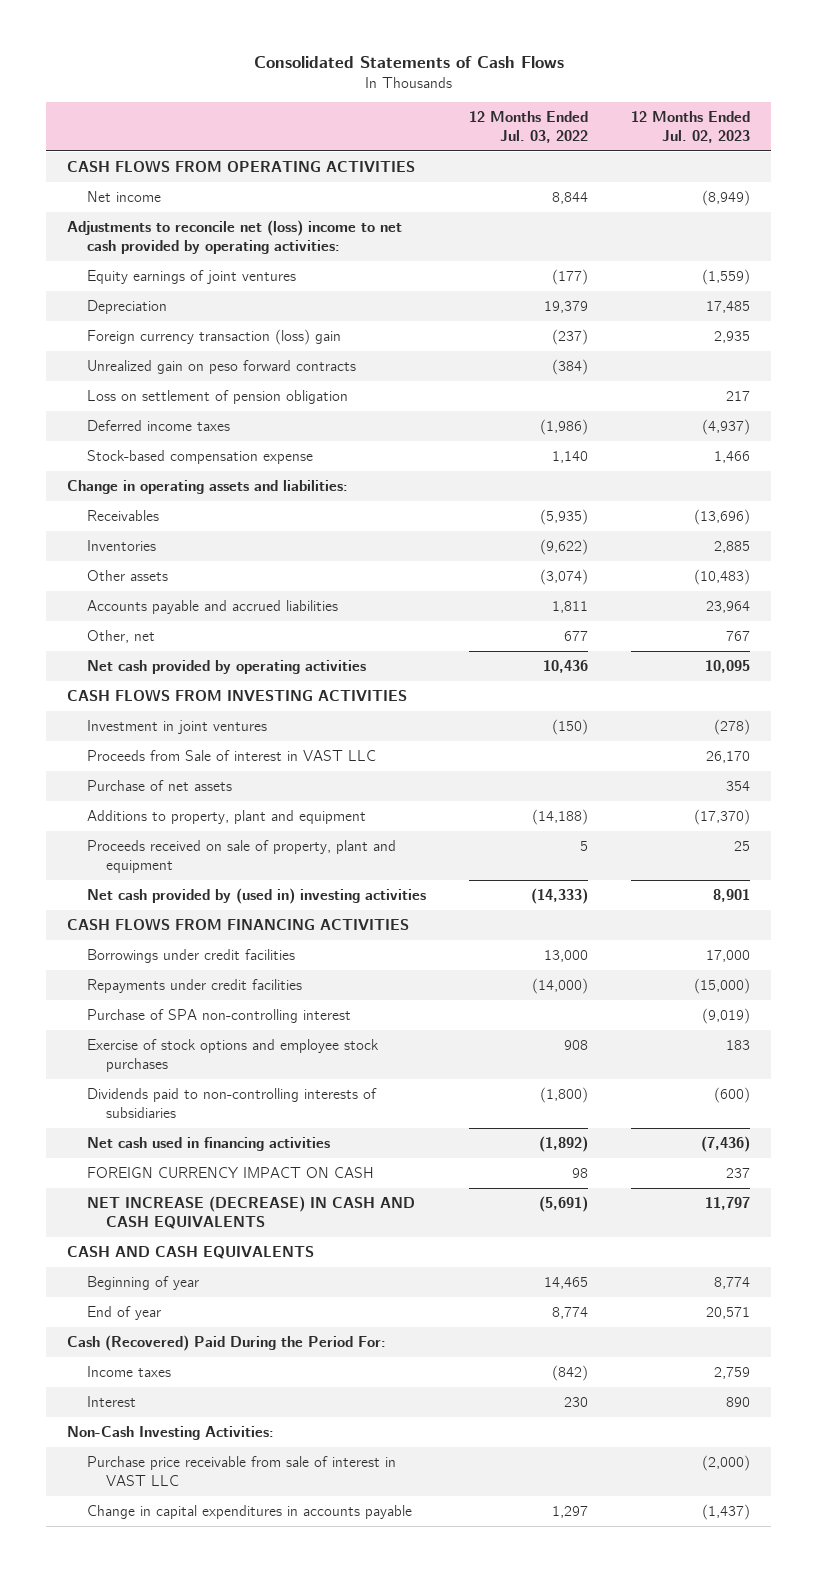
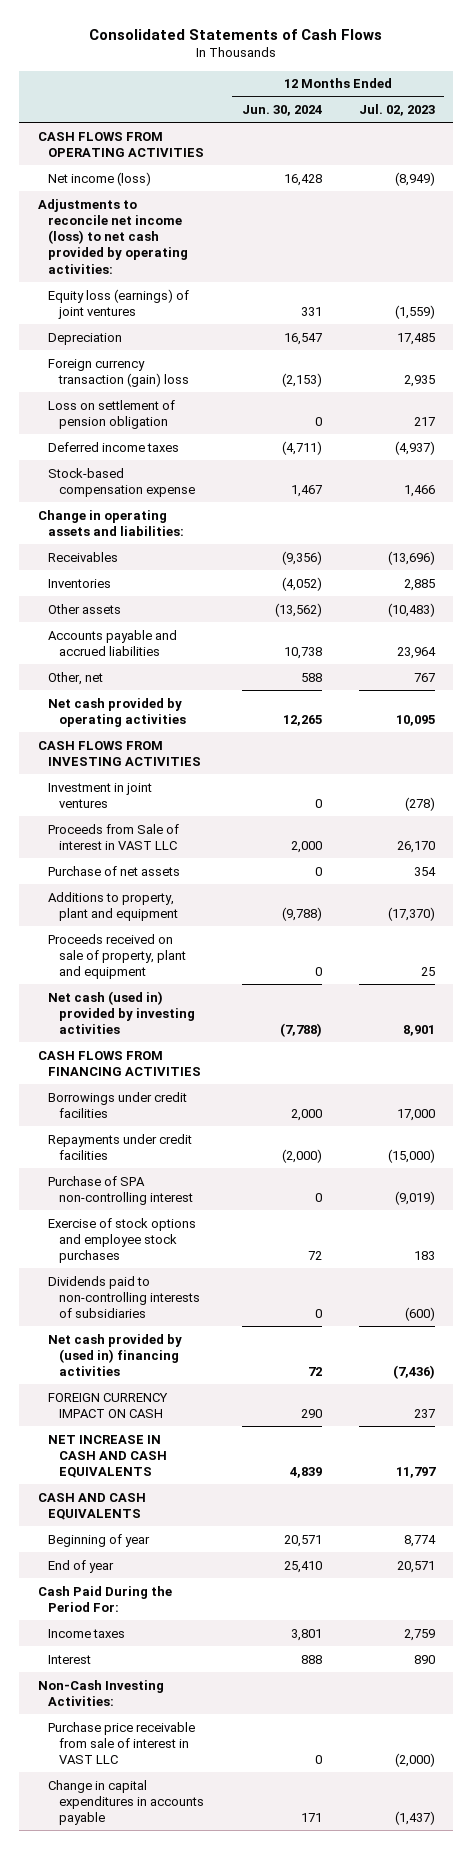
- | 12 Months Ended Jul. 03, 2022 | 12 Months Ended Jul. 02, 2023
+ | 12 Months Ended Jun. 30, 2024 | 12 Months Ended Jul. 02, 2023
- Net income | 8,844 | (8,949)
- Adjustments to reconcile net (loss) income to net cash provided by operating activities:
- Equity earnings of joint ventures | (177) | (1,559)
+ Net income (loss) | 16,428 | (8,949)
+ Adjustments to reconcile net income (loss) to net cash provided by operating activities:
+ Equity loss (earnings) of joint ventures | 331 | (1,559)
- Foreign currency transaction (loss) gain | (237) | 2,935
- Unrealized gain on peso forward contracts | (384) |
+ Foreign currency transaction (gain) loss | (2,153) | 2,935
- Net cash provided by (used in) investing activities | (14,333) | 8,901
+ Net cash (used in) provided by investing activities | (7,788) | 8,901
- Net cash used in financing activities | (1,892) | (7,436)
+ Net cash provided by (used in) financing activities | 72 | (7,436)
- NET INCREASE (DECREASE) IN CASH AND CASH EQUIVALENTS | (5,691) | 11,797
+ NET INCREASE IN CASH AND CASH EQUIVALENTS | 4,839 | 11,797
- Cash (Recovered) Paid During the Period For:
+ Cash Paid During the Period For:

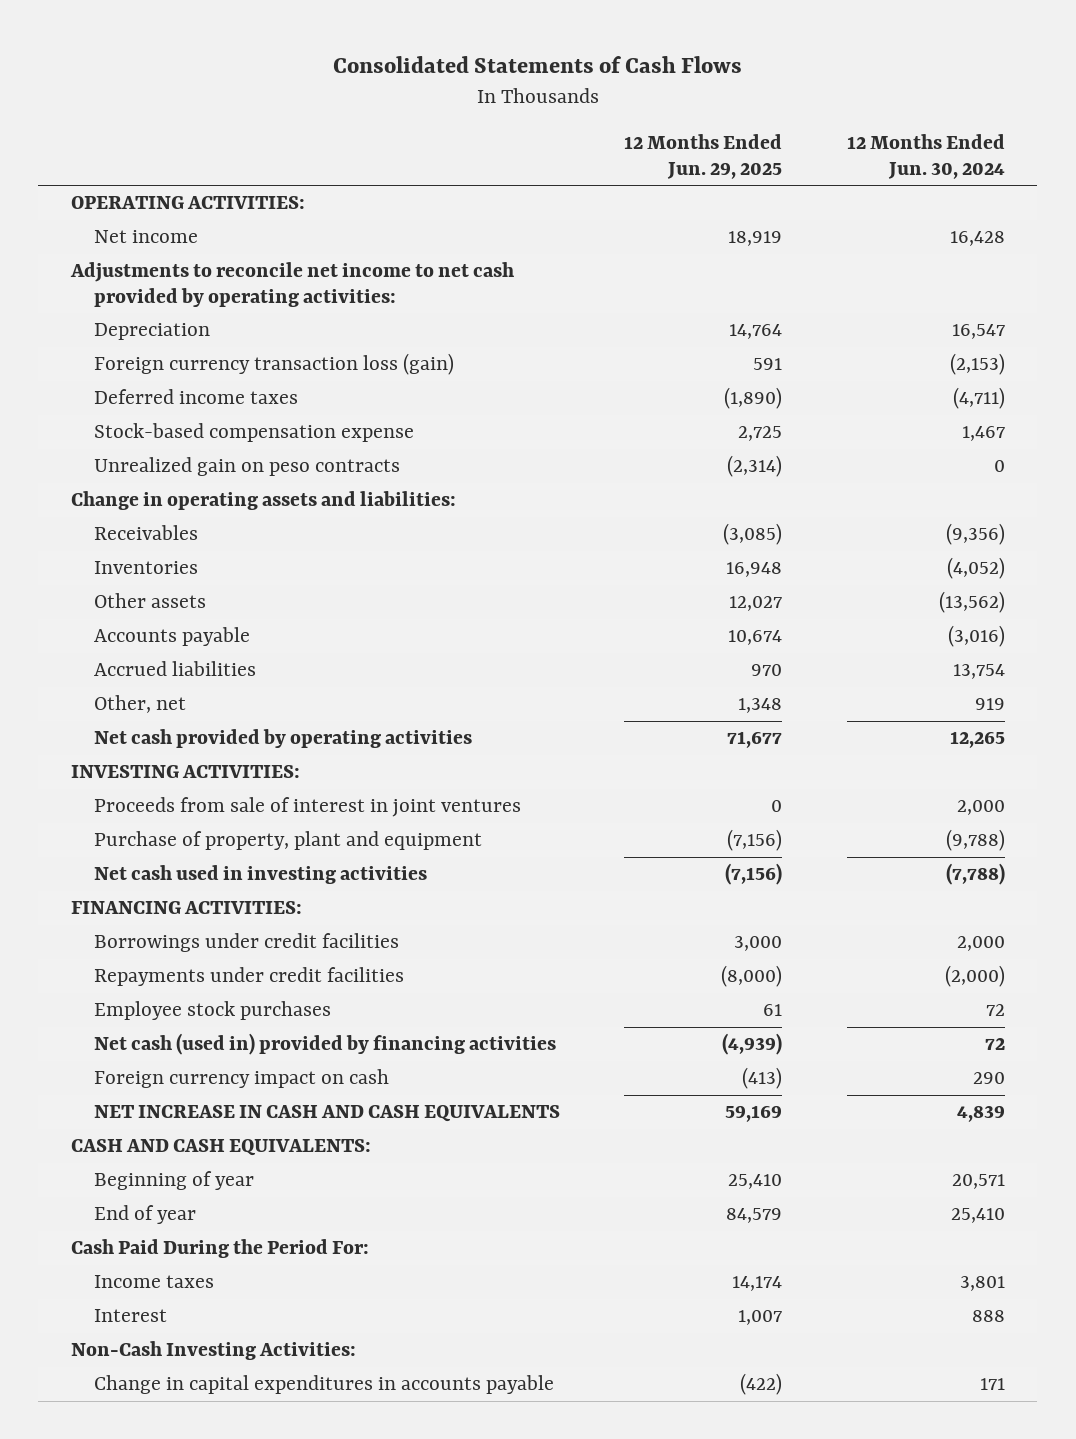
- | 12 Months Ended Jun. 30, 2024 | 12 Months Ended Jul. 02, 2023
+ | 12 Months Ended Jun. 29, 2025 | 12 Months Ended Jun. 30, 2024
- CASH FLOWS FROM OPERATING ACTIVITIES
- Net income (loss) | 16,428 | (8,949)
- Adjustments to reconcile net income (loss) to net cash provided by operating activities:
- Equity loss (earnings) of joint ventures | 331 | (1,559)
+ OPERATING ACTIVITIES:
+ Net income | 18,919 | 16,428
+ Adjustments to reconcile net income to net cash provided by operating activities:
- Foreign currency transaction (gain) loss | (2,153) | 2,935
- Loss on settlement of pension obligation | 0 | 217
+ Foreign currency transaction loss (gain) | 591 | (2,153)
+ Unrealized gain on peso contracts | (2,314) | 0
- Accounts payable and accrued liabilities | 10,738 | 23,964
- Other, net | 588 | 767
+ Accounts payable | 10,674 | (3,016)
+ Accrued liabilities | 970 | 13,754
+ Other, net | 1,348 | 919
- CASH FLOWS FROM INVESTING ACTIVITIES
- Investment in joint ventures | 0 | (278)
- Proceeds from Sale of interest in VAST LLC | 2,000 | 26,170
- Purchase of net assets | 0 | 354
- Additions to property, plant and equipment | (9,788) | (17,370)
- Proceeds received on sale of property, plant and equipment | 0 | 25
- Net cash (used in) provided by investing activities | (7,788) | 8,901
- CASH FLOWS FROM FINANCING ACTIVITIES
+ INVESTING ACTIVITIES:
+ Proceeds from sale of interest in joint ventures | 0 | 2,000
+ Purchase of property, plant and equipment | (7,156) | (9,788)
+ Net cash used in investing activities | (7,156) | (7,788)
+ FINANCING ACTIVITIES:
- Purchase of SPA non-controlling interest | 0 | (9,019)
- Exercise of stock options and employee stock purchases | 72 | 183
- Dividends paid to non-controlling interests of subsidiaries | 0 | (600)
- Net cash provided by (used in) financing activities | 72 | (7,436)
- FOREIGN CURRENCY IMPACT ON CASH | 290 | 237
+ Employee stock purchases | 61 | 72
+ Net cash (used in) provided by financing activities | (4,939) | 72
+ Foreign currency impact on cash | (413) | 290
- CASH AND CASH EQUIVALENTS
+ CASH AND CASH EQUIVALENTS:
- Purchase price receivable from sale of interest in VAST LLC | 0 | (2,000)

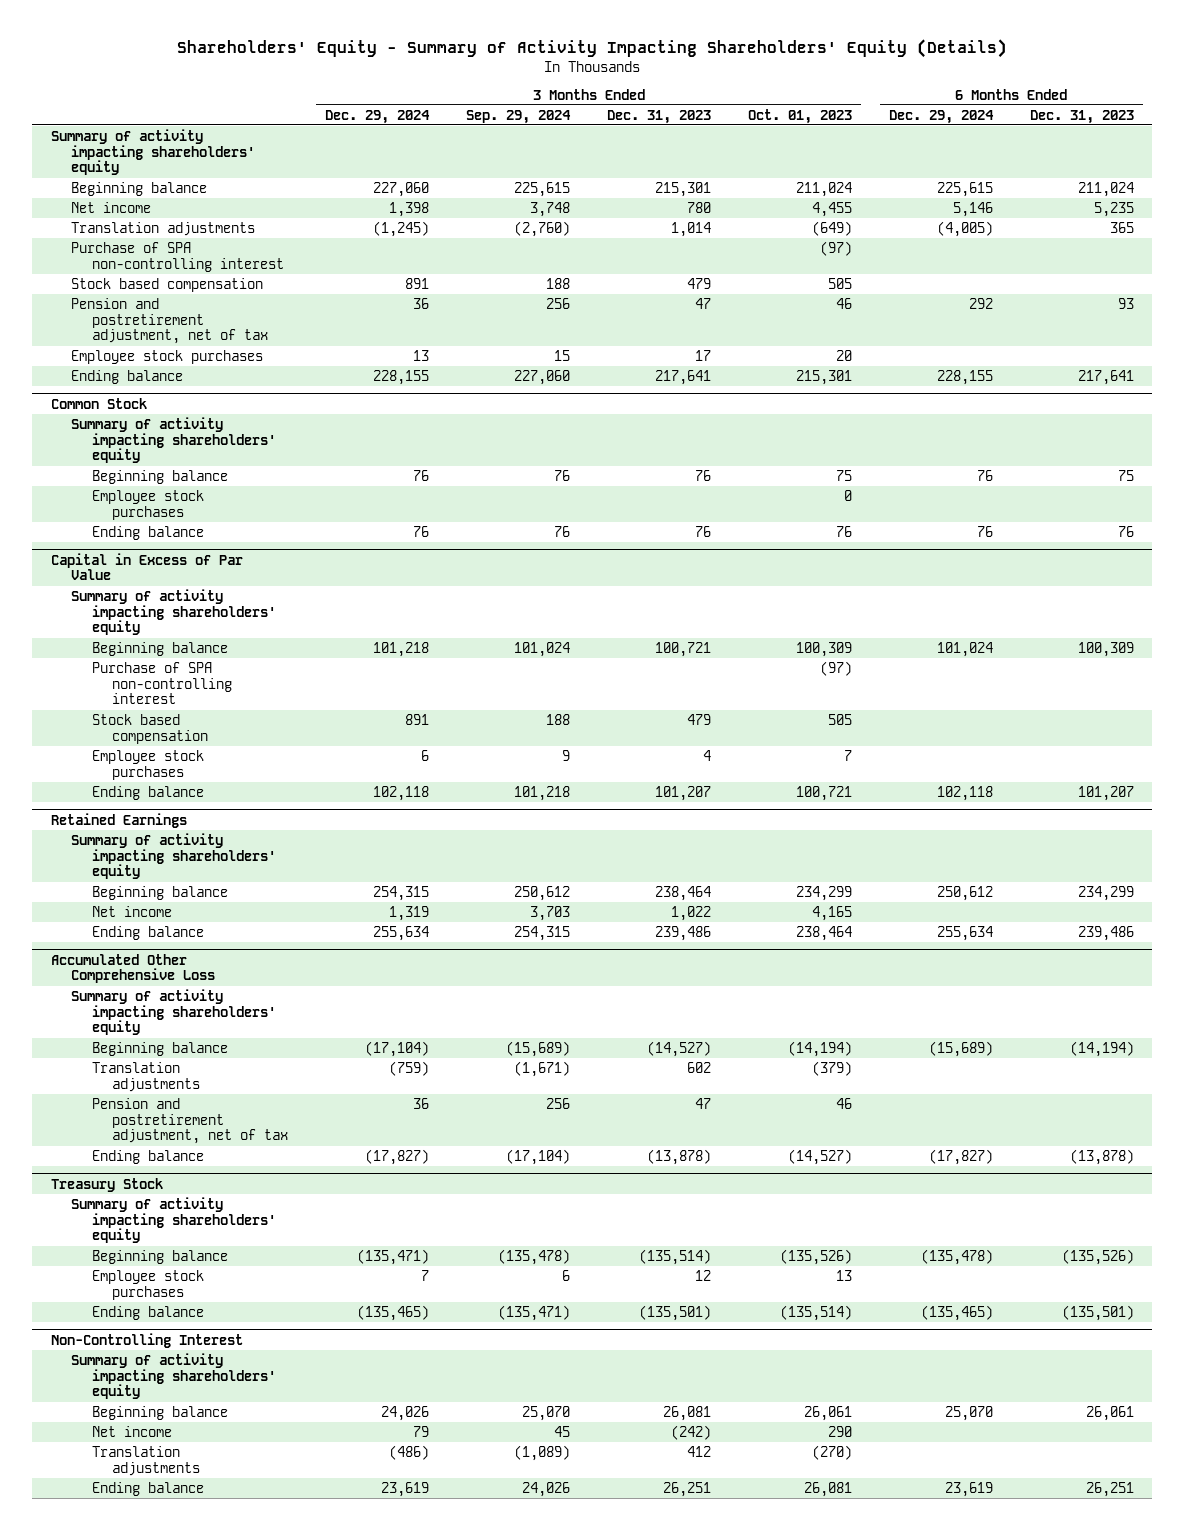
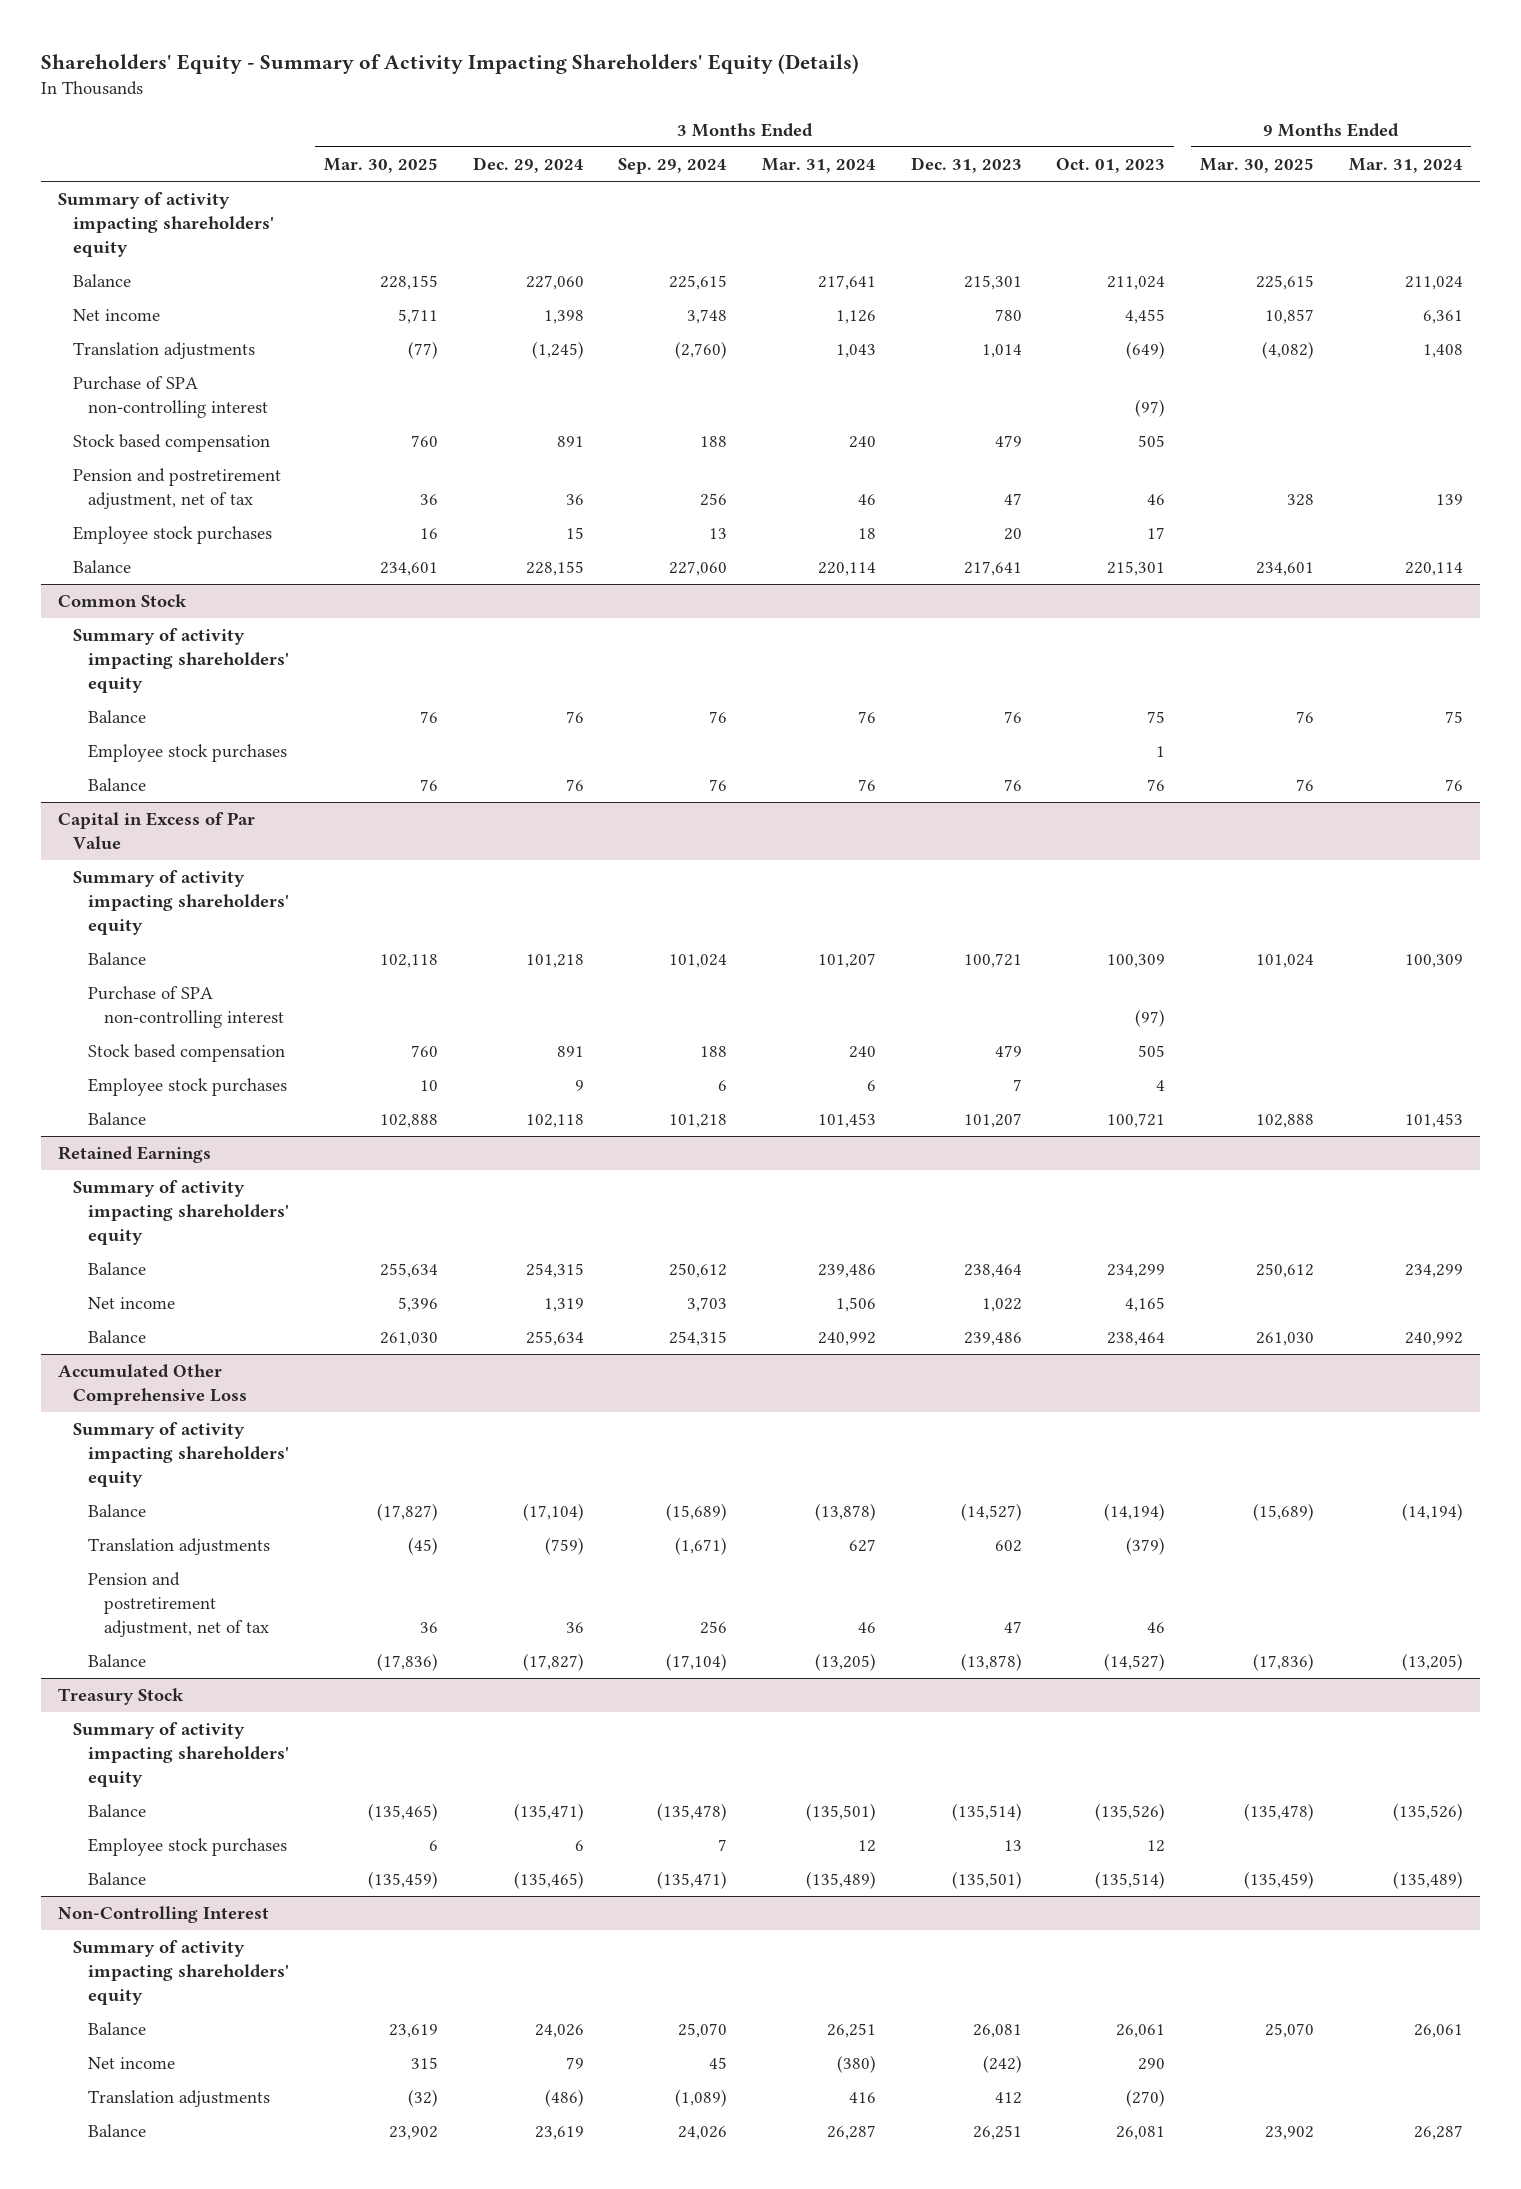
- | 3 Months Ended Dec. 29, 2024 | 3 Months Ended Sep. 29, 2024 | 3 Months Ended Dec. 31, 2023 | 3 Months Ended Oct. 01, 2023 | 6 Months Ended Dec. 29, 2024 | 6 Months Ended Dec. 31, 2023
+ | 3 Months Ended Mar. 30, 2025 | 3 Months Ended Dec. 29, 2024 | 3 Months Ended Sep. 29, 2024 | 3 Months Ended Mar. 31, 2024 | 3 Months Ended Dec. 31, 2023 | 3 Months Ended Oct. 01, 2023 | 9 Months Ended Mar. 30, 2025 | 9 Months Ended Mar. 31, 2024
- Beginning balance | 227,060 | 225,615 | 215,301 | 211,024 | 225,615 | 211,024
+ Balance | 228,155 | 227,060 | 225,615 | 217,641 | 215,301 | 211,024 | 225,615 | 211,024
- Employee stock purchases | 13 | 15 | 17 | 20 | |
- Ending balance | 228,155 | 227,060 | 217,641 | 215,301 | 228,155 | 217,641
+ Employee stock purchases | 16 | 15 | 13 | 18 | 20 | 17 | |
+ Balance | 234,601 | 228,155 | 227,060 | 220,114 | 217,641 | 215,301 | 234,601 | 220,114
@ Common Stock
- Beginning balance | 76 | 76 | 76 | 75 | 76 | 75
- Employee stock purchases | | | | 0 | |
- Ending balance | 76 | 76 | 76 | 76 | 76 | 76
+ Balance | 76 | 76 | 76 | 76 | 76 | 75 | 76 | 75
+ Employee stock purchases | | | | | | 1 | |
+ Balance | 76 | 76 | 76 | 76 | 76 | 76 | 76 | 76
@ Capital in Excess of Par Value
- Beginning balance | 101,218 | 101,024 | 100,721 | 100,309 | 101,024 | 100,309
+ Balance | 102,118 | 101,218 | 101,024 | 101,207 | 100,721 | 100,309 | 101,024 | 100,309
- Employee stock purchases | 6 | 9 | 4 | 7 | |
- Ending balance | 102,118 | 101,218 | 101,207 | 100,721 | 102,118 | 101,207
+ Employee stock purchases | 10 | 9 | 6 | 6 | 7 | 4 | |
+ Balance | 102,888 | 102,118 | 101,218 | 101,453 | 101,207 | 100,721 | 102,888 | 101,453
@ Retained Earnings
- Beginning balance | 254,315 | 250,612 | 238,464 | 234,299 | 250,612 | 234,299
+ Balance | 255,634 | 254,315 | 250,612 | 239,486 | 238,464 | 234,299 | 250,612 | 234,299
- Ending balance | 255,634 | 254,315 | 239,486 | 238,464 | 255,634 | 239,486
+ Balance | 261,030 | 255,634 | 254,315 | 240,992 | 239,486 | 238,464 | 261,030 | 240,992
@ Accumulated Other Comprehensive Loss
- Beginning balance | (17,104) | (15,689) | (14,527) | (14,194) | (15,689) | (14,194)
+ Balance | (17,827) | (17,104) | (15,689) | (13,878) | (14,527) | (14,194) | (15,689) | (14,194)
- Ending balance | (17,827) | (17,104) | (13,878) | (14,527) | (17,827) | (13,878)
+ Balance | (17,836) | (17,827) | (17,104) | (13,205) | (13,878) | (14,527) | (17,836) | (13,205)
@ Treasury Stock
- Beginning balance | (135,471) | (135,478) | (135,514) | (135,526) | (135,478) | (135,526)
- Employee stock purchases | 7 | 6 | 12 | 13 | |
- Ending balance | (135,465) | (135,471) | (135,501) | (135,514) | (135,465) | (135,501)
+ Balance | (135,465) | (135,471) | (135,478) | (135,501) | (135,514) | (135,526) | (135,478) | (135,526)
+ Employee stock purchases | 6 | 6 | 7 | 12 | 13 | 12 | |
+ Balance | (135,459) | (135,465) | (135,471) | (135,489) | (135,501) | (135,514) | (135,459) | (135,489)
@ Non-Controlling Interest
- Beginning balance | 24,026 | 25,070 | 26,081 | 26,061 | 25,070 | 26,061
+ Balance | 23,619 | 24,026 | 25,070 | 26,251 | 26,081 | 26,061 | 25,070 | 26,061
- Ending balance | 23,619 | 24,026 | 26,251 | 26,081 | 23,619 | 26,251
+ Balance | 23,902 | 23,619 | 24,026 | 26,287 | 26,251 | 26,081 | 23,902 | 26,287

